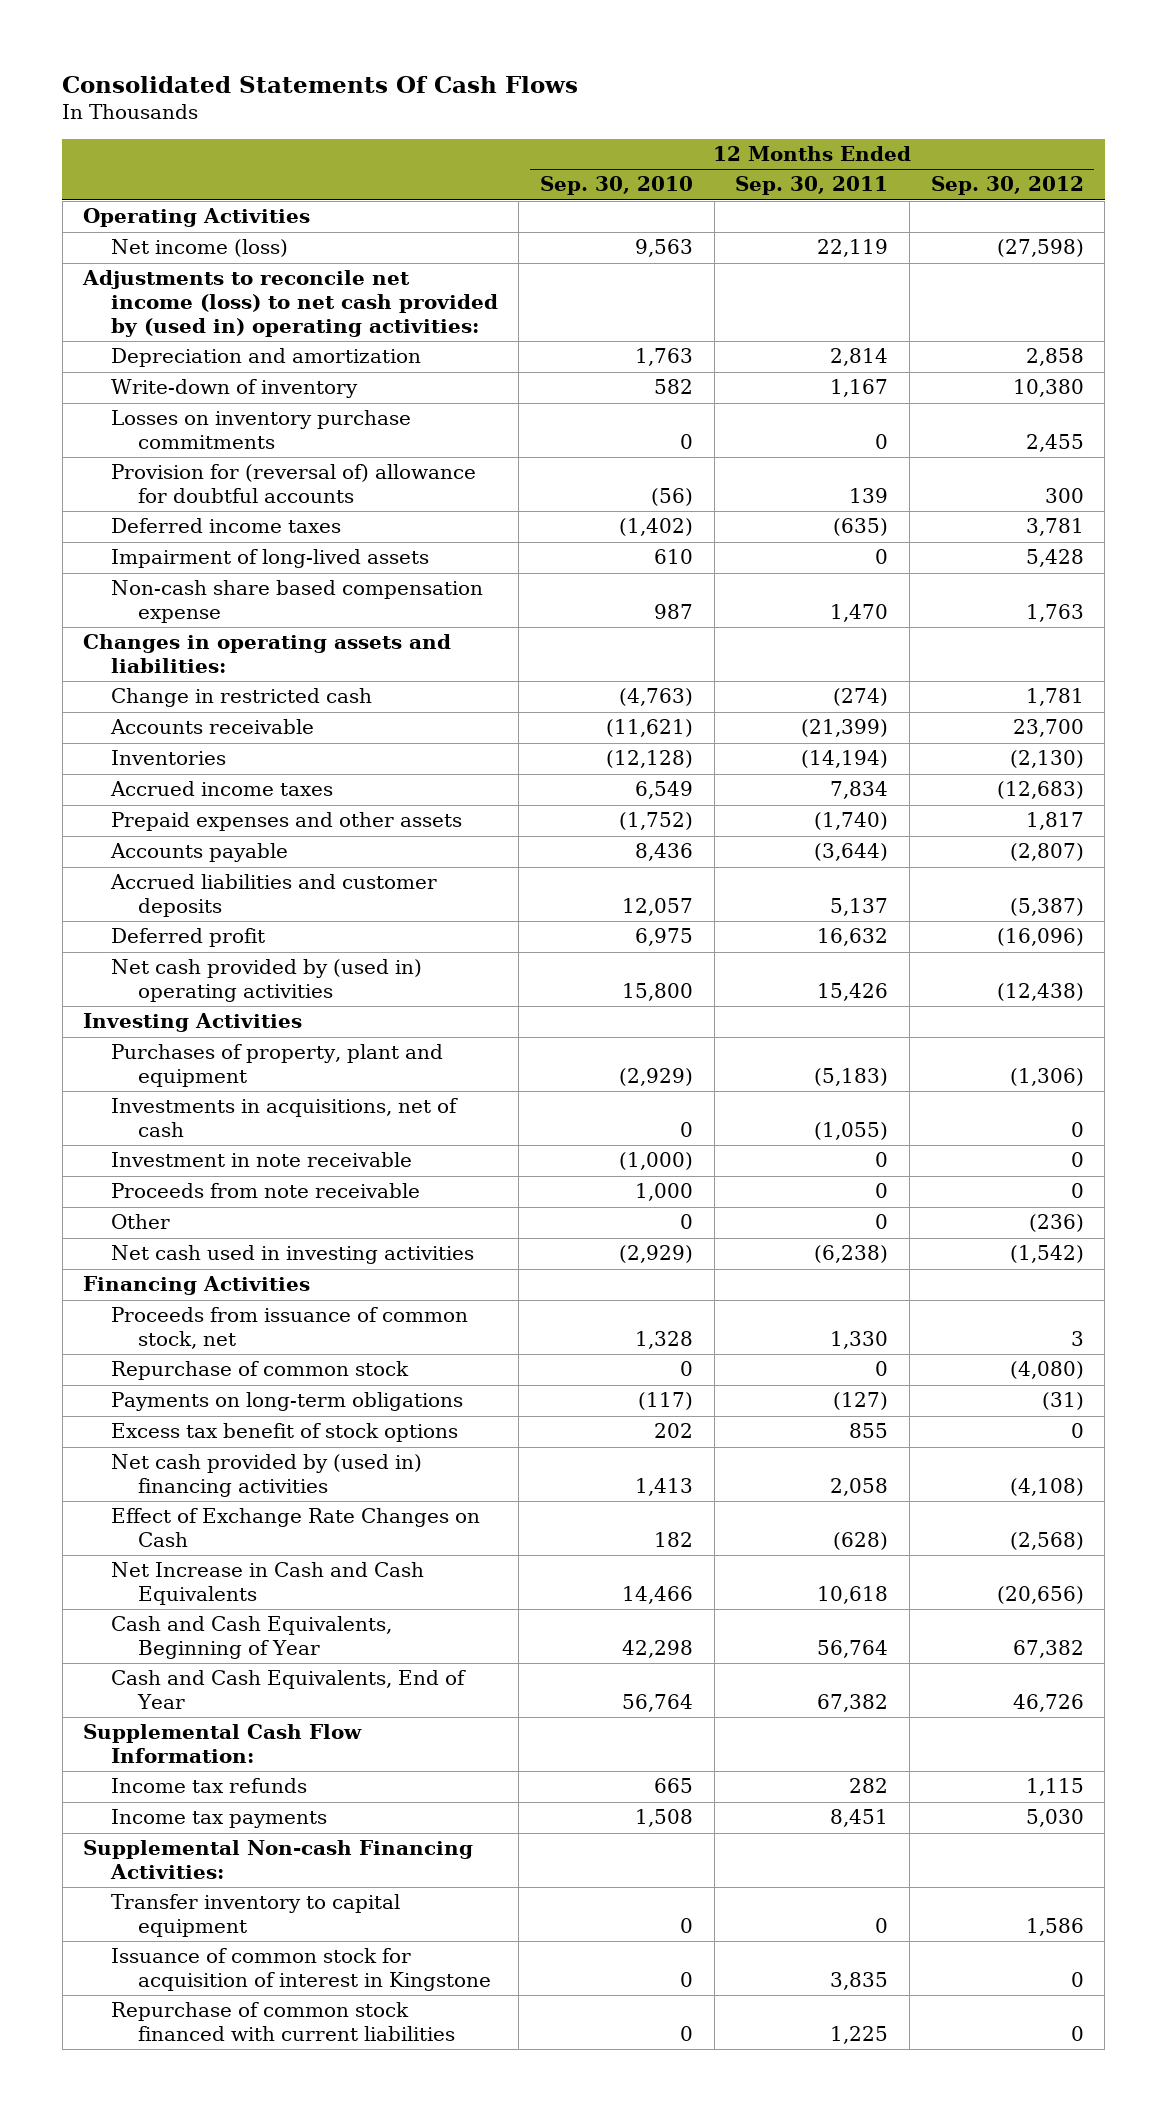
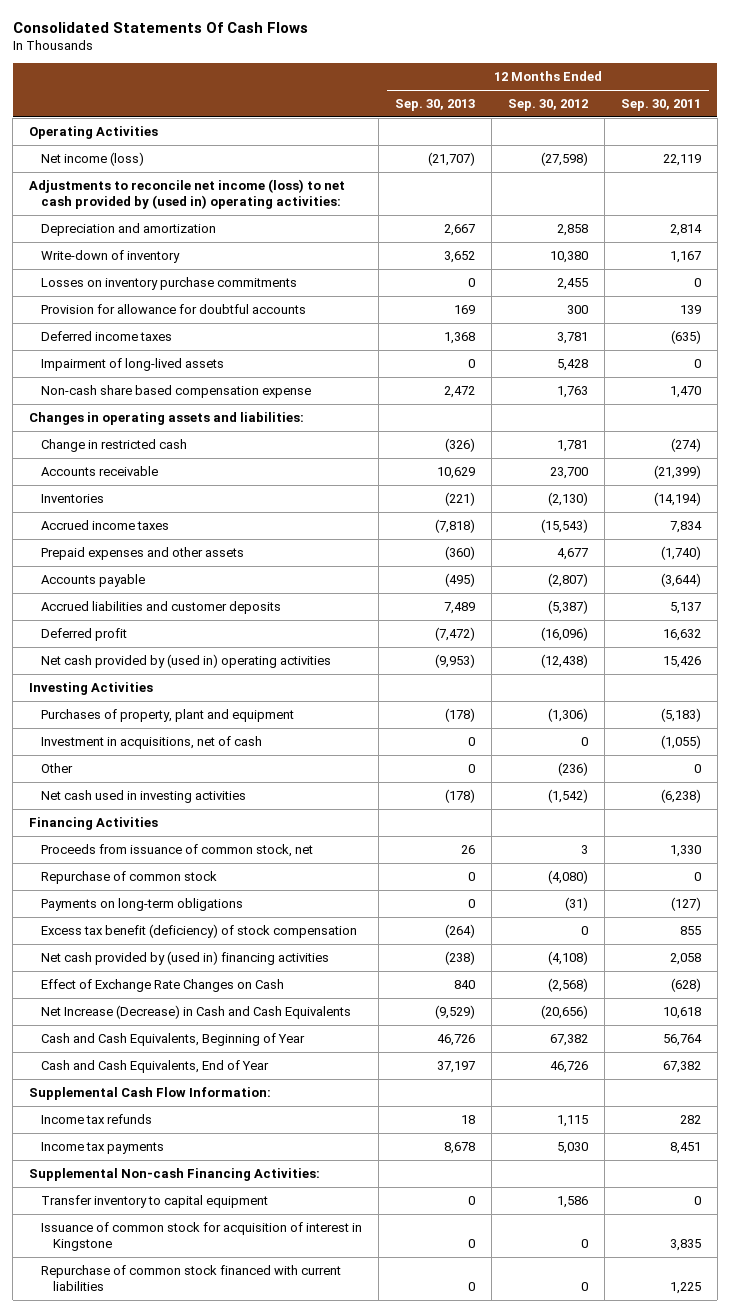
- | 12 Months Ended Sep. 30, 2010 | 12 Months Ended Sep. 30, 2011 | 12 Months Ended Sep. 30, 2012
+ | 12 Months Ended Sep. 30, 2013 | 12 Months Ended Sep. 30, 2012 | 12 Months Ended Sep. 30, 2011
- Provision for (reversal of) allowance for doubtful accounts | (56) | 139 | 300
+ Provision for allowance for doubtful accounts | 169 | 300 | 139
- Accrued income taxes | 6,549 | 7,834 | (12,683)
- Prepaid expenses and other assets | (1,752) | (1,740) | 1,817
+ Accrued income taxes | (7,818) | (15,543) | 7,834
+ Prepaid expenses and other assets | (360) | 4,677 | (1,740)
- Investments in acquisitions, net of cash | 0 | (1,055) | 0
- Investment in note receivable | (1,000) | 0 | 0
- Proceeds from note receivable | 1,000 | 0 | 0
+ Investment in acquisitions, net of cash | 0 | 0 | (1,055)
- Excess tax benefit of stock options | 202 | 855 | 0
+ Excess tax benefit (deficiency) of stock compensation | (264) | 0 | 855
- Net Increase in Cash and Cash Equivalents | 14,466 | 10,618 | (20,656)
+ Net Increase (Decrease) in Cash and Cash Equivalents | (9,529) | (20,656) | 10,618

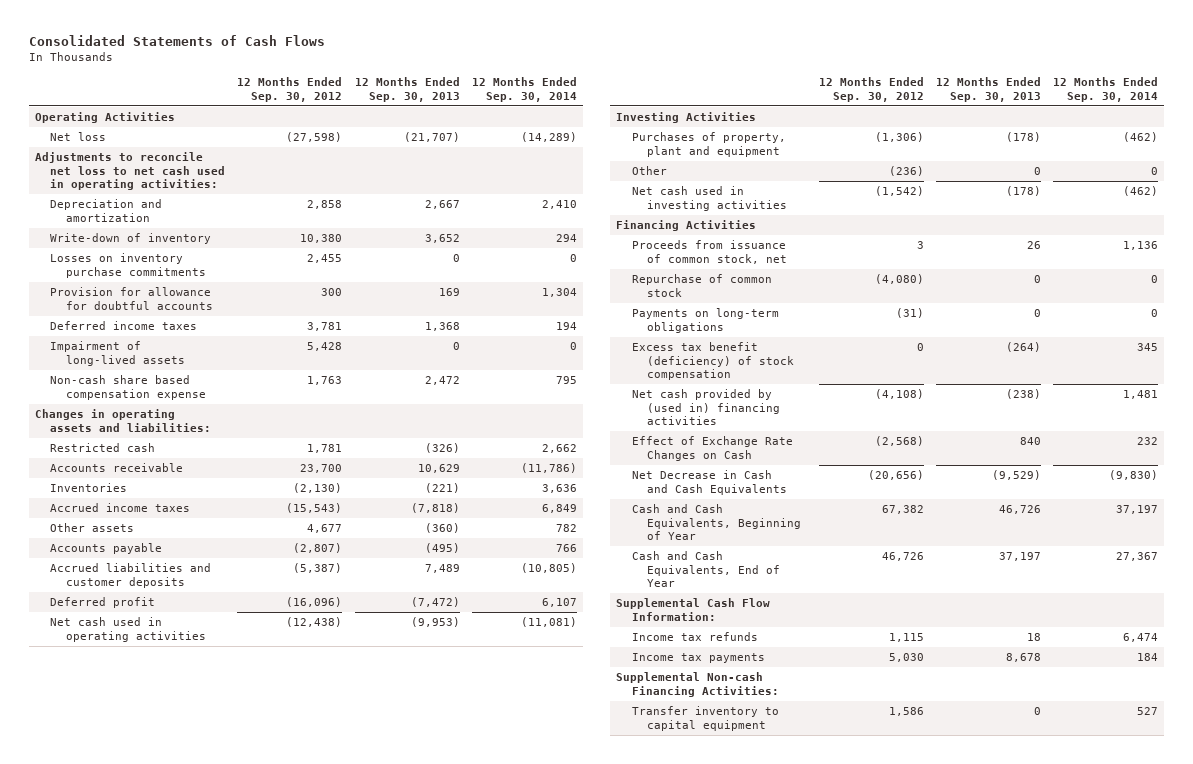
- Consolidated Statements Of Cash Flows
+ Consolidated Statements of Cash Flows
- | 12 Months Ended Sep. 30, 2013 | 12 Months Ended Sep. 30, 2012 | 12 Months Ended Sep. 30, 2011
+ | 12 Months Ended Sep. 30, 2012 | 12 Months Ended Sep. 30, 2013 | 12 Months Ended Sep. 30, 2014
- Net income (loss) | (21,707) | (27,598) | 22,119
- Adjustments to reconcile net income (loss) to net cash provided by (used in) operating activities:
+ Net loss | (27,598) | (21,707) | (14,289)
+ Adjustments to reconcile net loss to net cash used in operating activities:
- Change in restricted cash | (326) | 1,781 | (274)
+ Restricted cash | 1,781 | (326) | 2,662
- Prepaid expenses and other assets | (360) | 4,677 | (1,740)
+ Other assets | 4,677 | (360) | 782
- Net cash provided by (used in) operating activities | (9,953) | (12,438) | 15,426
+ Net cash used in operating activities | (12,438) | (9,953) | (11,081)
- Investment in acquisitions, net of cash | 0 | 0 | (1,055)
- Net Increase (Decrease) in Cash and Cash Equivalents | (9,529) | (20,656) | 10,618
+ Net Decrease in Cash and Cash Equivalents | (20,656) | (9,529) | (9,830)
- Issuance of common stock for acquisition of interest in Kingstone | 0 | 0 | 3,835
- Repurchase of common stock financed with current liabilities | 0 | 0 | 1,225

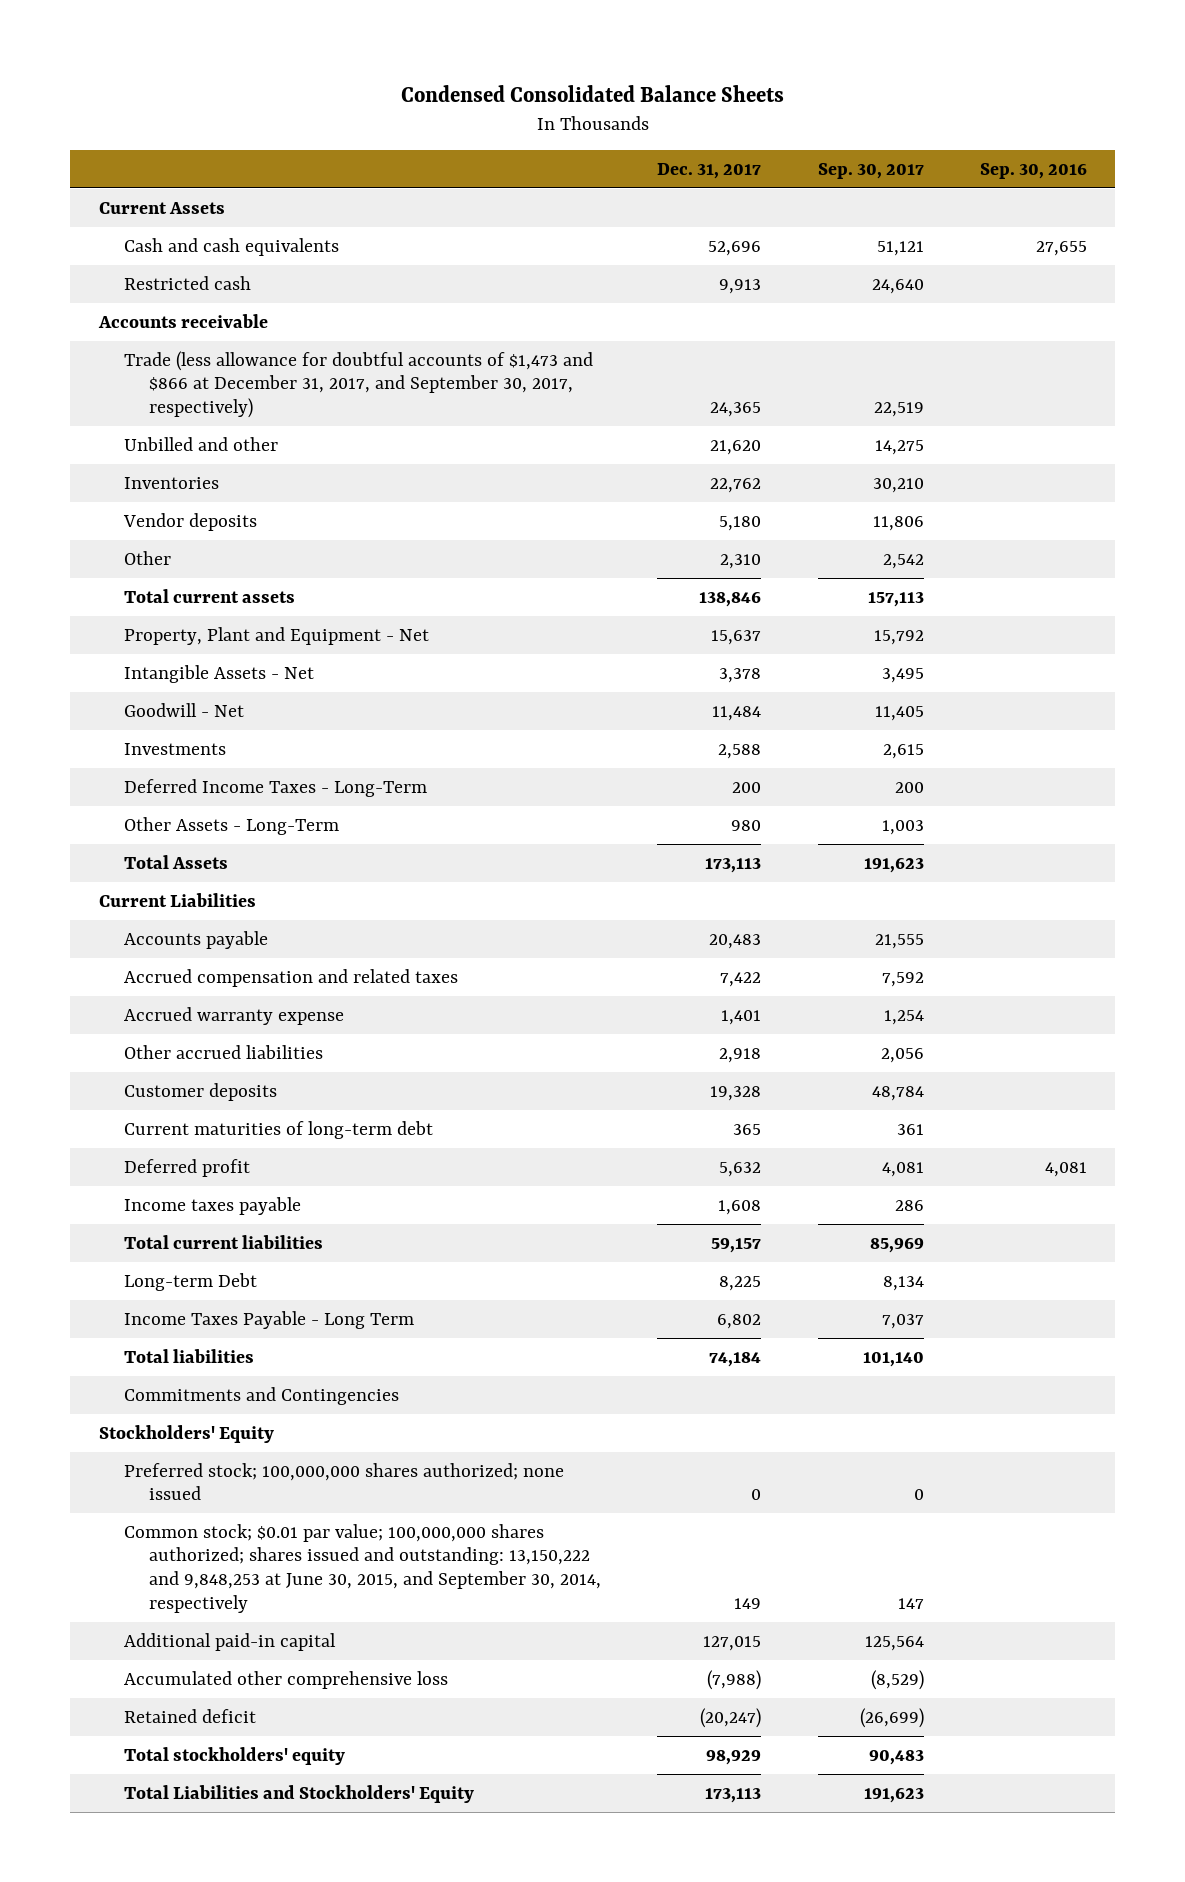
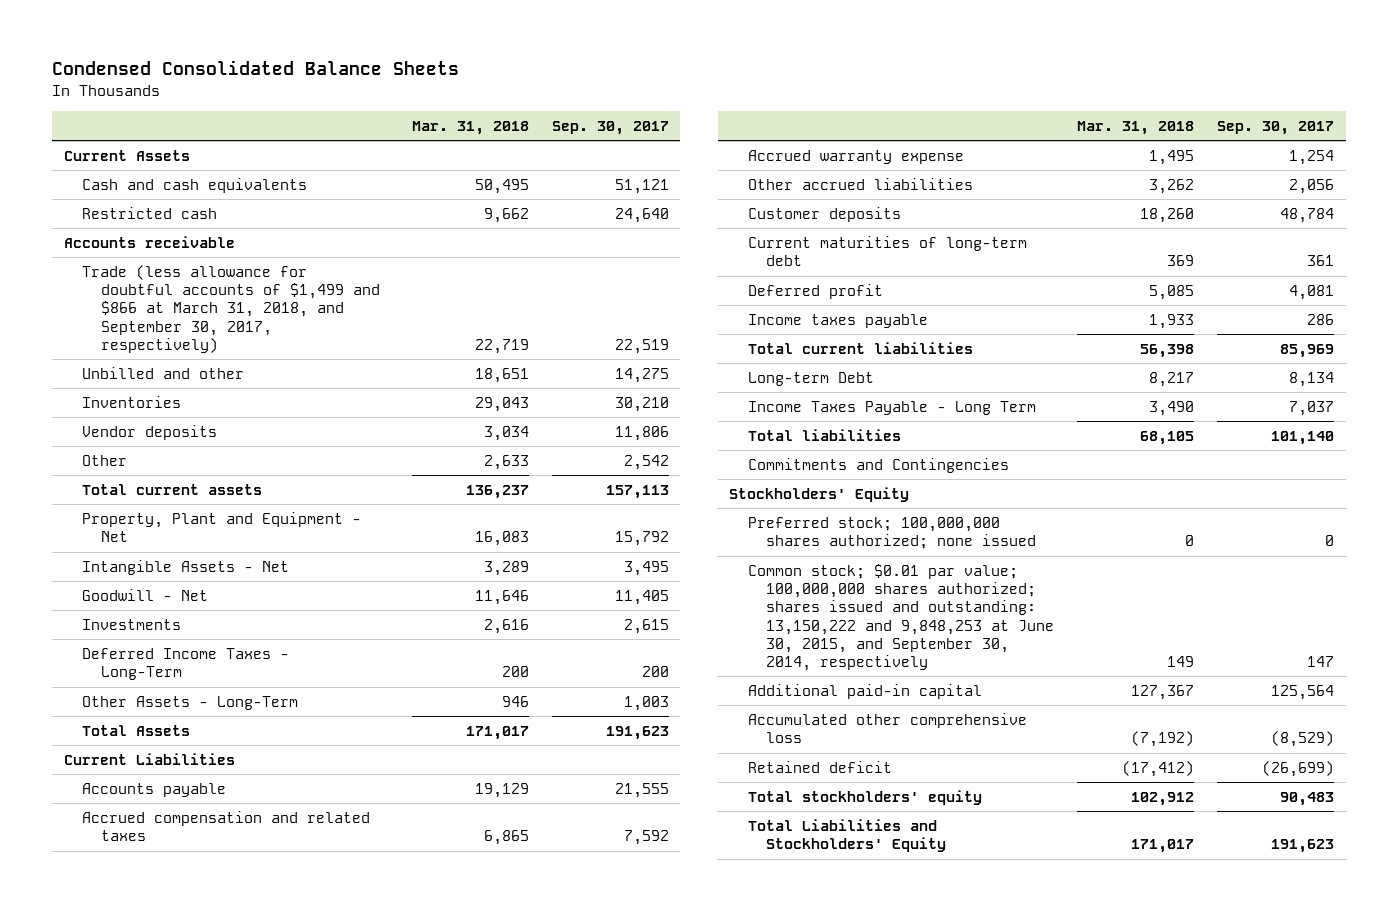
- | Dec. 31, 2017 | Sep. 30, 2017 | Sep. 30, 2016
+ | Mar. 31, 2018 | Sep. 30, 2017
- Trade (less allowance for doubtful accounts of $1,473 and $866 at December 31, 2017, and September 30, 2017, respectively) | 24,365 | 22,519 |
+ Trade (less allowance for doubtful accounts of $1,499 and $866 at March 31, 2018, and September 30, 2017, respectively) | 22,719 | 22,519

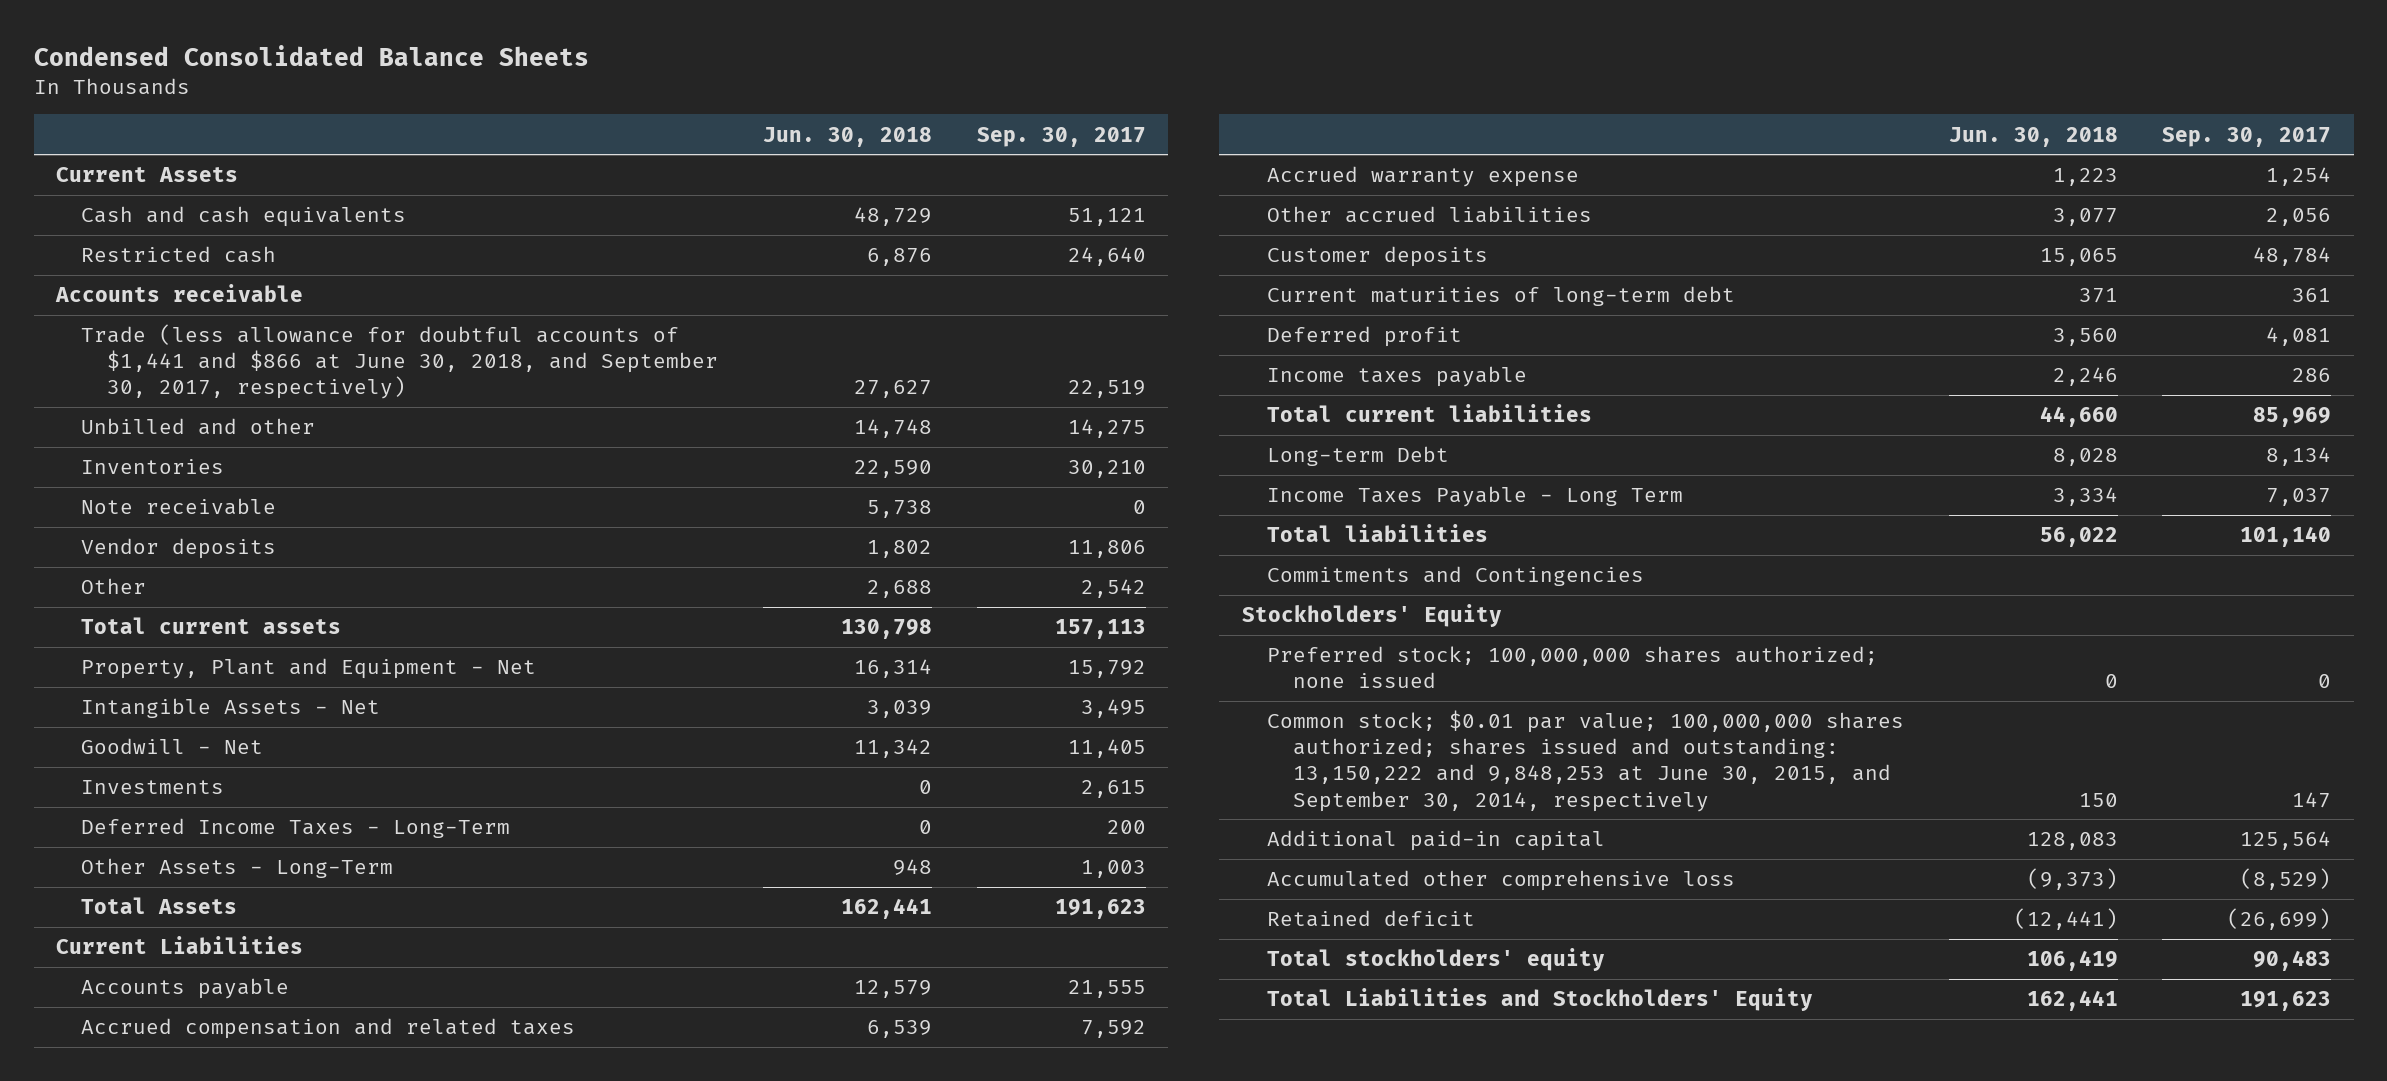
- | Mar. 31, 2018 | Sep. 30, 2017
+ | Jun. 30, 2018 | Sep. 30, 2017
- Trade (less allowance for doubtful accounts of $1,499 and $866 at March 31, 2018, and September 30, 2017, respectively) | 22,719 | 22,519
+ Trade (less allowance for doubtful accounts of $1,441 and $866 at June 30, 2018, and September 30, 2017, respectively) | 27,627 | 22,519
+ Note receivable | 5,738 | 0

